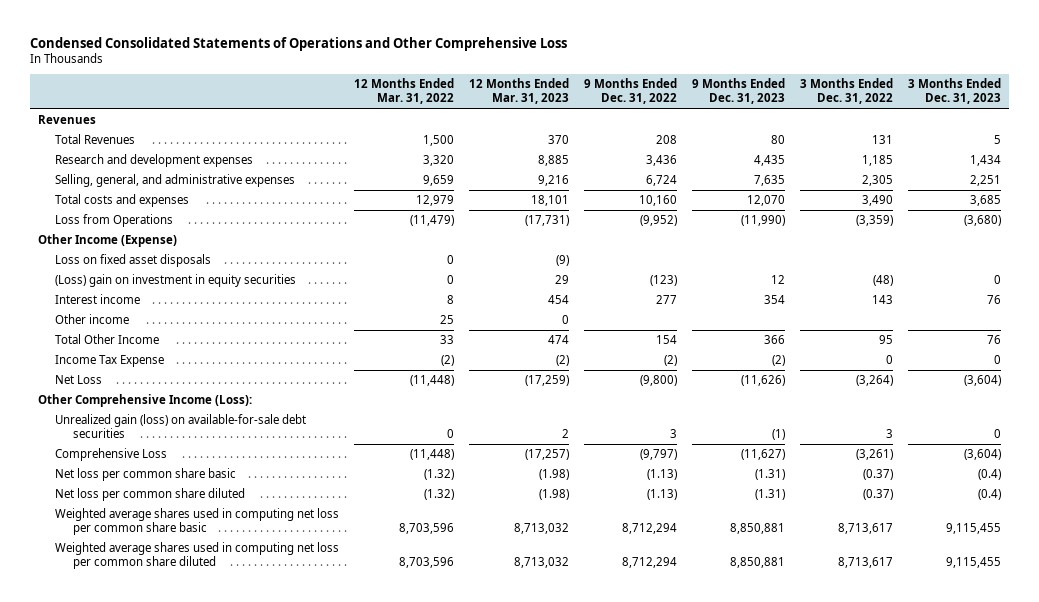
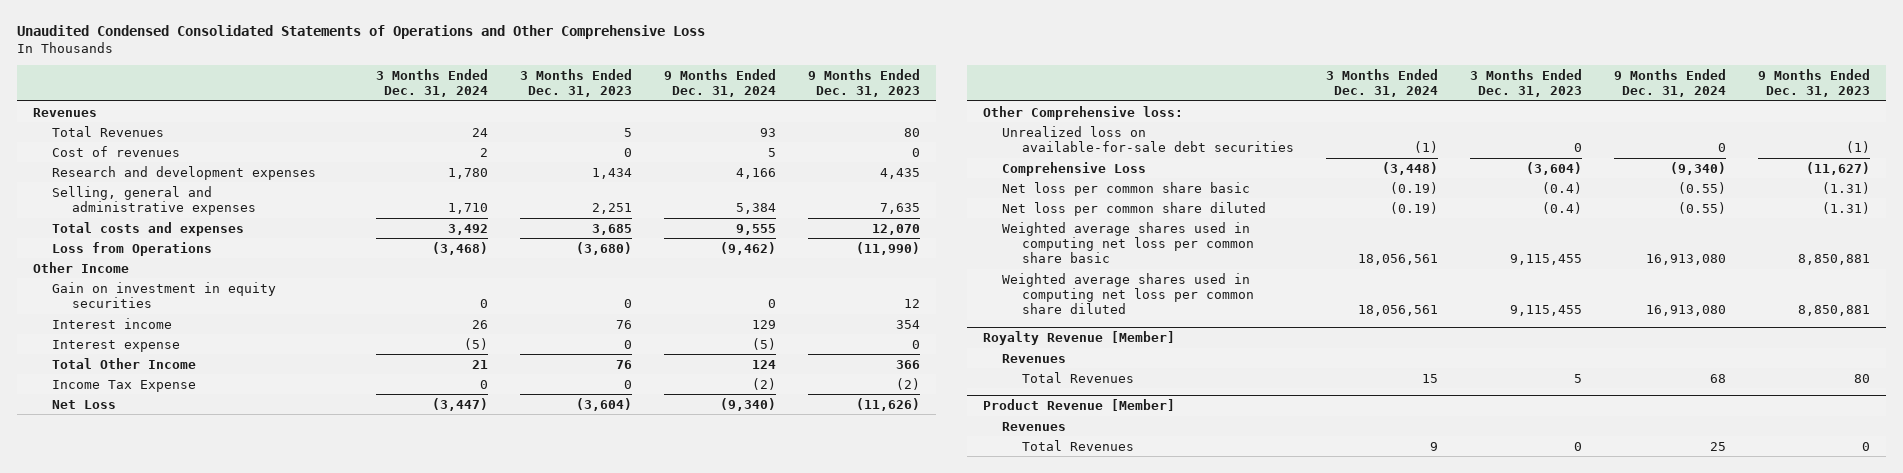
- Condensed Consolidated Statements of Operations and Other Comprehensive Loss
+ Unaudited Condensed Consolidated Statements of Operations and Other Comprehensive Loss
- | 12 Months Ended Mar. 31, 2022 | 12 Months Ended Mar. 31, 2023 | 9 Months Ended Dec. 31, 2022 | 9 Months Ended Dec. 31, 2023 | 3 Months Ended Dec. 31, 2022 | 3 Months Ended Dec. 31, 2023
+ | 3 Months Ended Dec. 31, 2024 | 3 Months Ended Dec. 31, 2023 | 9 Months Ended Dec. 31, 2024 | 9 Months Ended Dec. 31, 2023
+ Cost of revenues | 2 | 0 | 5 | 0
- Selling, general, and administrative expenses | 9,659 | 9,216 | 6,724 | 7,635 | 2,305 | 2,251
+ Selling, general and administrative expenses | 1,710 | 2,251 | 5,384 | 7,635
- Other Income (Expense)
- Loss on fixed asset disposals | 0 | (9) | | | |
- (Loss) gain on investment in equity securities | 0 | 29 | (123) | 12 | (48) | 0
+ Other Income
+ Gain on investment in equity securities | 0 | 0 | 0 | 12
- Other income | 25 | 0 | | | |
+ Interest expense | (5) | 0 | (5) | 0
- Other Comprehensive Income (Loss):
- Unrealized gain (loss) on available-for-sale debt securities | 0 | 2 | 3 | (1) | 3 | 0
+ Other Comprehensive loss:
+ Unrealized loss on available-for-sale debt securities | (1) | 0 | 0 | (1)
+ Royalty Revenue [Member]
+ Revenues
+ Total Revenues | 15 | 5 | 68 | 80
+ Product Revenue [Member]
+ Revenues
+ Total Revenues | 9 | 0 | 25 | 0

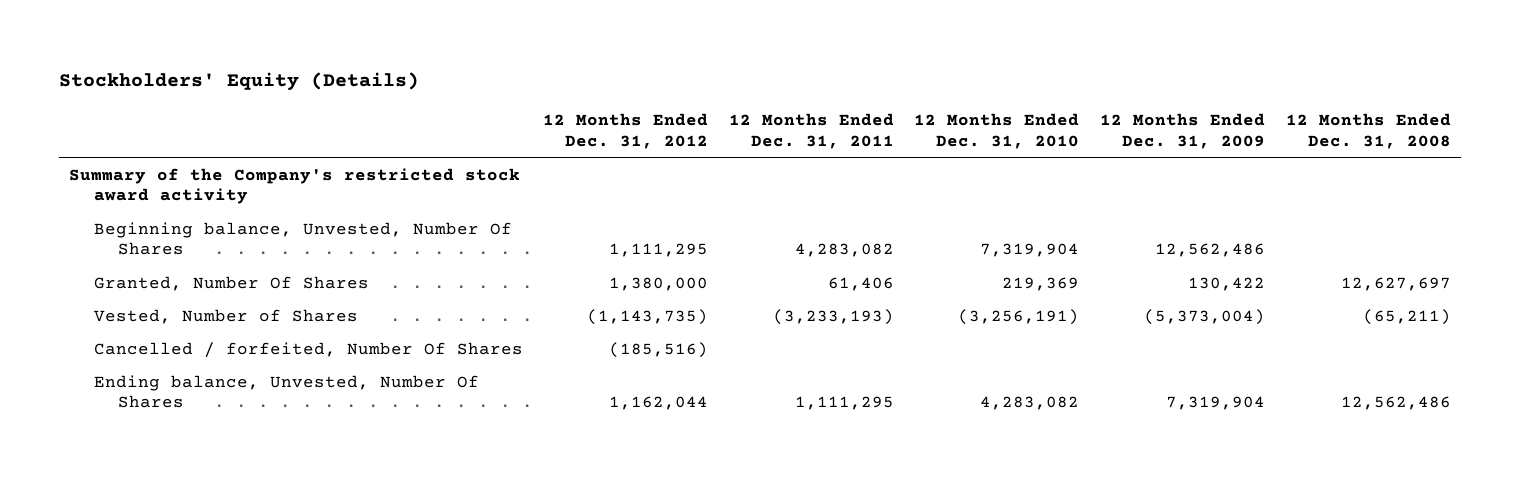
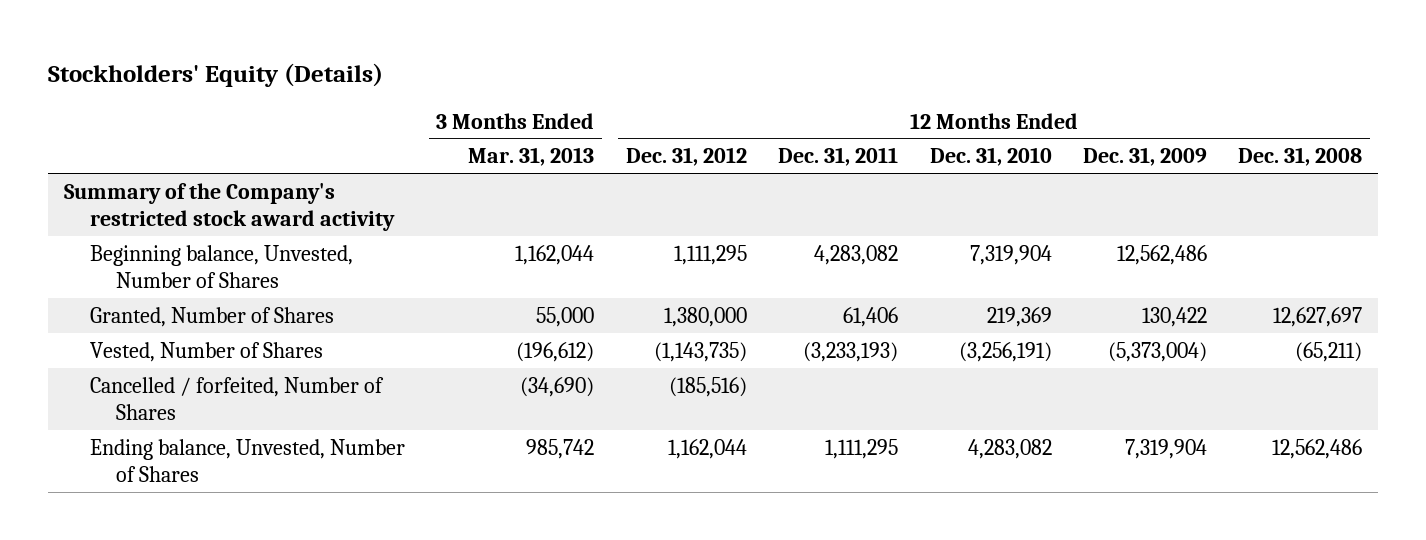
- | 12 Months Ended Dec. 31, 2012 | 12 Months Ended Dec. 31, 2011 | 12 Months Ended Dec. 31, 2010 | 12 Months Ended Dec. 31, 2009 | 12 Months Ended Dec. 31, 2008
+ | 3 Months Ended Mar. 31, 2013 | 12 Months Ended Dec. 31, 2012 | 12 Months Ended Dec. 31, 2011 | 12 Months Ended Dec. 31, 2010 | 12 Months Ended Dec. 31, 2009 | 12 Months Ended Dec. 31, 2008
- Beginning balance, Unvested, Number Of Shares | 1,111,295 | 4,283,082 | 7,319,904 | 12,562,486 |
- Granted, Number Of Shares | 1,380,000 | 61,406 | 219,369 | 130,422 | 12,627,697
+ Beginning balance, Unvested, Number of Shares | 1,162,044 | 1,111,295 | 4,283,082 | 7,319,904 | 12,562,486 |
+ Granted, Number of Shares | 55,000 | 1,380,000 | 61,406 | 219,369 | 130,422 | 12,627,697
- Cancelled / forfeited, Number Of Shares | (185,516) | | | |
- Ending balance, Unvested, Number Of Shares | 1,162,044 | 1,111,295 | 4,283,082 | 7,319,904 | 12,562,486
+ Cancelled / forfeited, Number of Shares | (34,690) | (185,516) | | | |
+ Ending balance, Unvested, Number of Shares | 985,742 | 1,162,044 | 1,111,295 | 4,283,082 | 7,319,904 | 12,562,486

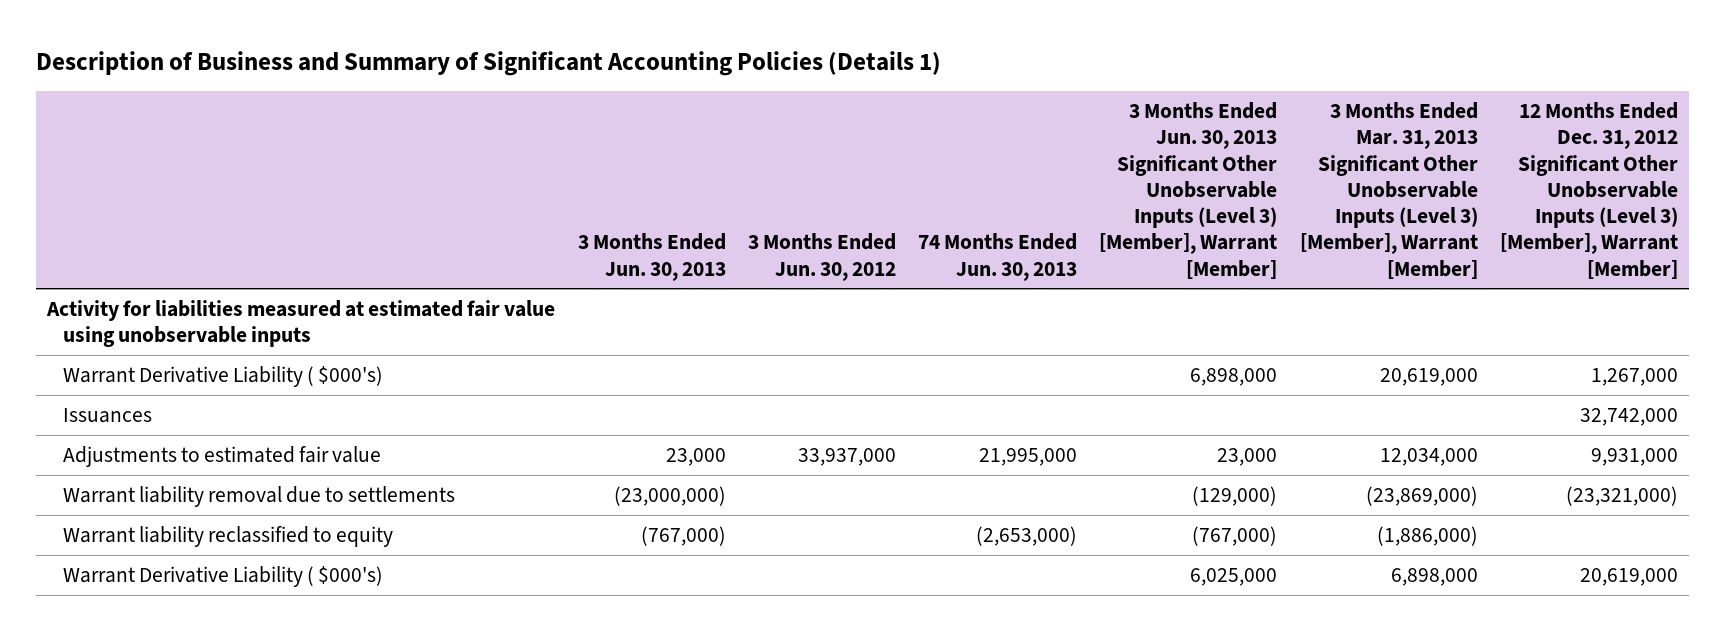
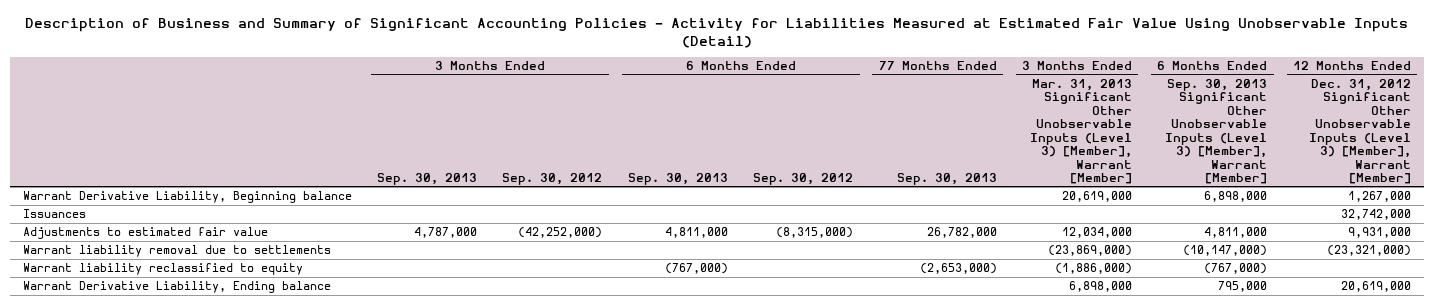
- Description of Business and Summary of Significant Accounting Policies (Details 1)
+ Description of Business and Summary of Significant Accounting Policies - Activity for Liabilities Measured at Estimated Fair Value Using Unobservable Inputs (Detail)
- | 3 Months Ended Jun. 30, 2013 | 3 Months Ended Jun. 30, 2012 | 74 Months Ended Jun. 30, 2013 | 3 Months Ended Jun. 30, 2013 Significant Other Unobservable Inputs (Level 3) [Member], Warrant [Member] | 3 Months Ended Mar. 31, 2013 Significant Other Unobservable Inputs (Level 3) [Member], Warrant [Member] | 12 Months Ended Dec. 31, 2012 Significant Other Unobservable Inputs (Level 3) [Member], Warrant [Member]
+ | 3 Months Ended Sep. 30, 2013 | 3 Months Ended Sep. 30, 2012 | 6 Months Ended Sep. 30, 2013 | 6 Months Ended Sep. 30, 2012 | 77 Months Ended Sep. 30, 2013 | 3 Months Ended Mar. 31, 2013 Significant Other Unobservable Inputs (Level 3) [Member], Warrant [Member] | 6 Months Ended Sep. 30, 2013 Significant Other Unobservable Inputs (Level 3) [Member], Warrant [Member] | 12 Months Ended Dec. 31, 2012 Significant Other Unobservable Inputs (Level 3) [Member], Warrant [Member]
- Activity for liabilities measured at estimated fair value using unobservable inputs
- Warrant Derivative Liability ( $000's) | | | | 6,898,000 | 20,619,000 | 1,267,000
+ Warrant Derivative Liability, Beginning balance | | | | | | 20,619,000 | 6,898,000 | 1,267,000
- Warrant Derivative Liability ( $000's) | | | | 6,025,000 | 6,898,000 | 20,619,000
+ Warrant Derivative Liability, Ending balance | | | | | | 6,898,000 | 795,000 | 20,619,000

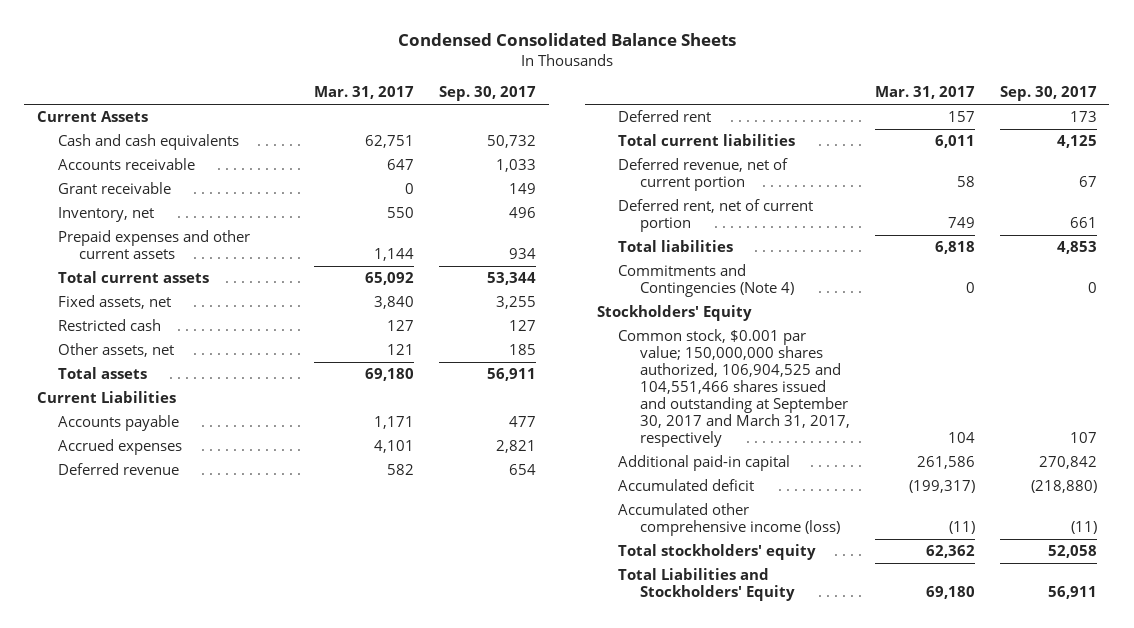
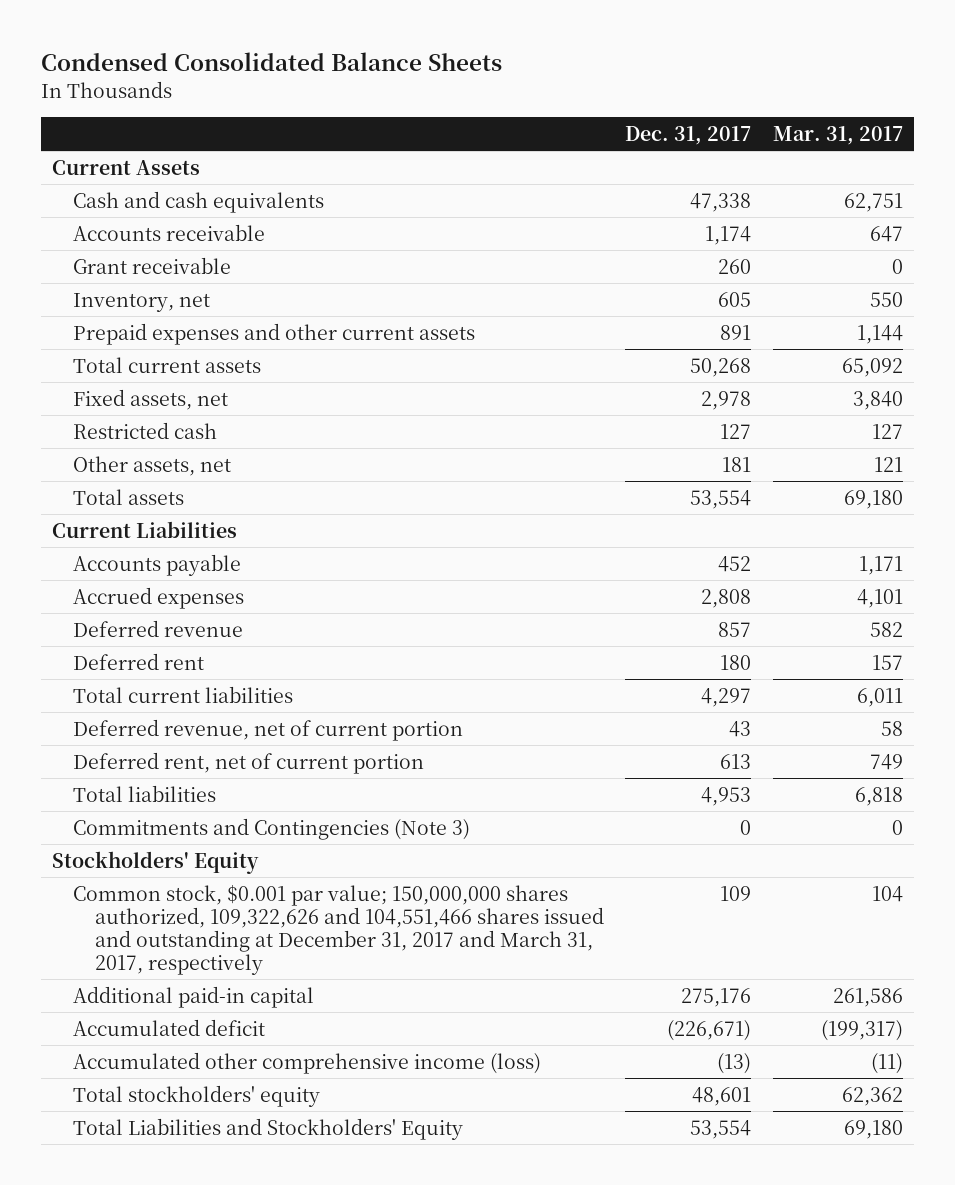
- | Mar. 31, 2017 | Sep. 30, 2017
+ | Dec. 31, 2017 | Mar. 31, 2017
- Commitments and Contingencies (Note 4) | 0 | 0
+ Commitments and Contingencies (Note 3) | 0 | 0
- Common stock, $0.001 par value; 150,000,000 shares authorized, 106,904,525 and 104,551,466 shares issued and outstanding at September 30, 2017 and March 31, 2017, respectively | 104 | 107
+ Common stock, $0.001 par value; 150,000,000 shares authorized, 109,322,626 and 104,551,466 shares issued and outstanding at December 31, 2017 and March 31, 2017, respectively | 109 | 104

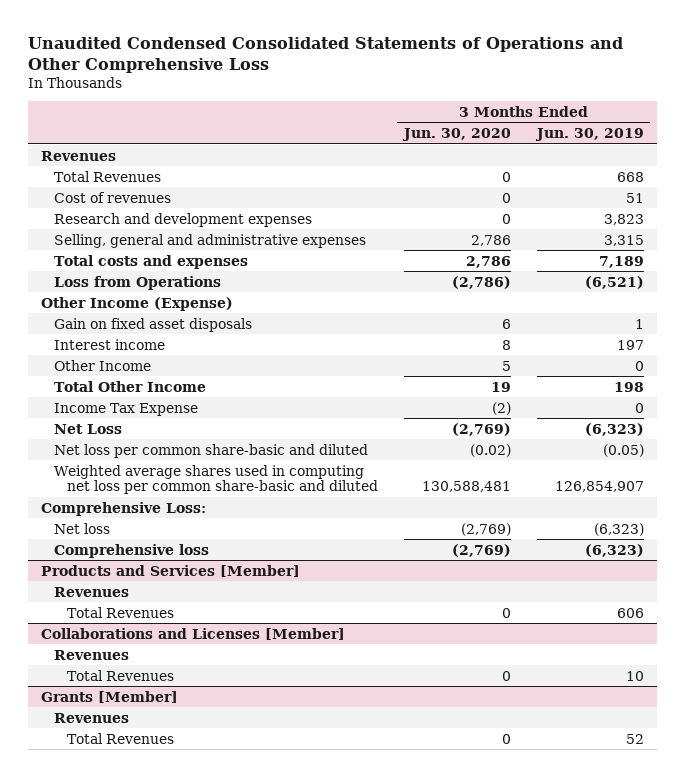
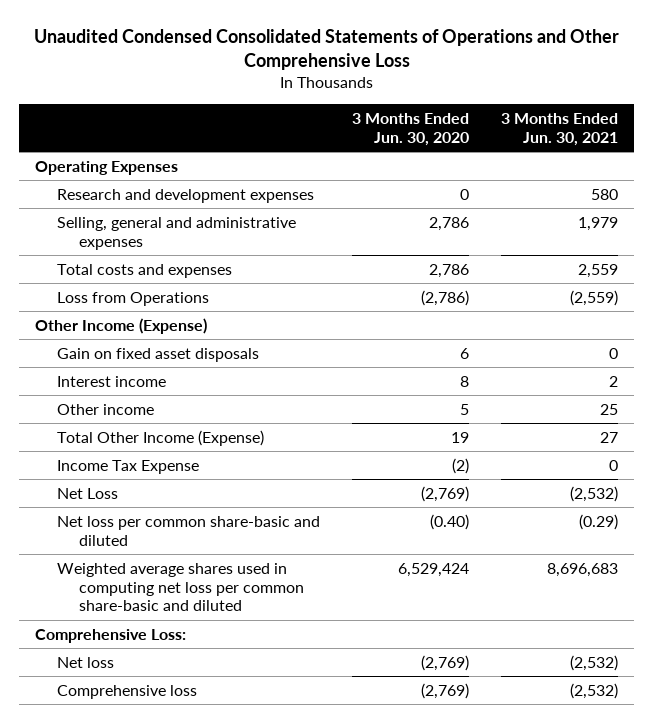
- | 3 Months Ended Jun. 30, 2020 | 3 Months Ended Jun. 30, 2019
+ | 3 Months Ended Jun. 30, 2020 | 3 Months Ended Jun. 30, 2021
- Revenues
- Total Revenues | 0 | 668
- Cost of revenues | 0 | 51
+ Operating Expenses
- Other Income | 5 | 0
- Total Other Income | 19 | 198
+ Other income | 5 | 25
+ Total Other Income (Expense) | 19 | 27
- Net loss per common share-basic and diluted | (0.02) | (0.05)
- Weighted average shares used in computing net loss per common share-basic and diluted | 130,588,481 | 126,854,907
+ Net loss per common share-basic and diluted | (0.40) | (0.29)
+ Weighted average shares used in computing net loss per common share-basic and diluted | 6,529,424 | 8,696,683
- Products and Services [Member]
- Revenues
- Total Revenues | 0 | 606
- Collaborations and Licenses [Member]
- Revenues
- Total Revenues | 0 | 10
- Grants [Member]
- Revenues
- Total Revenues | 0 | 52

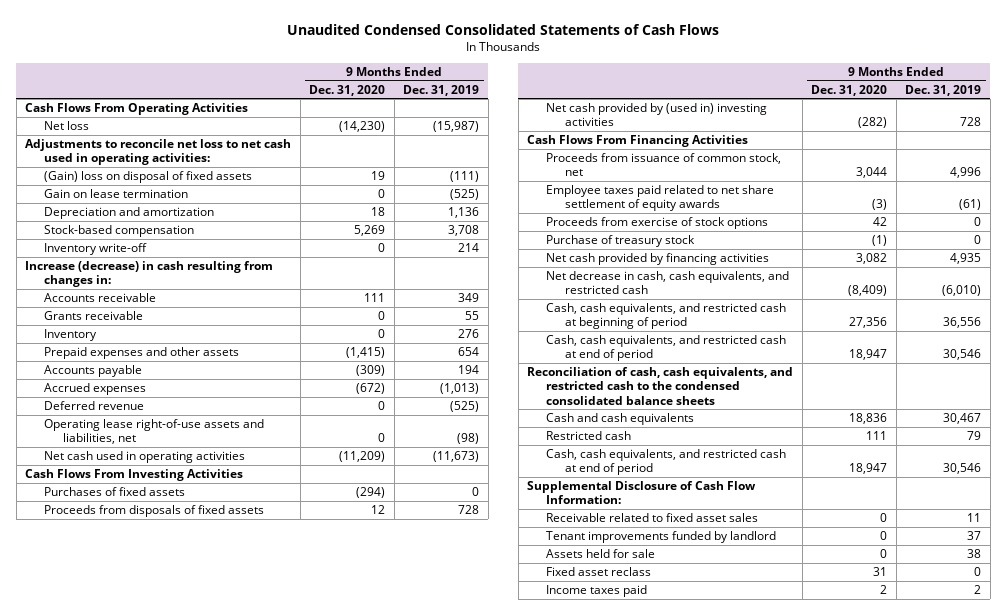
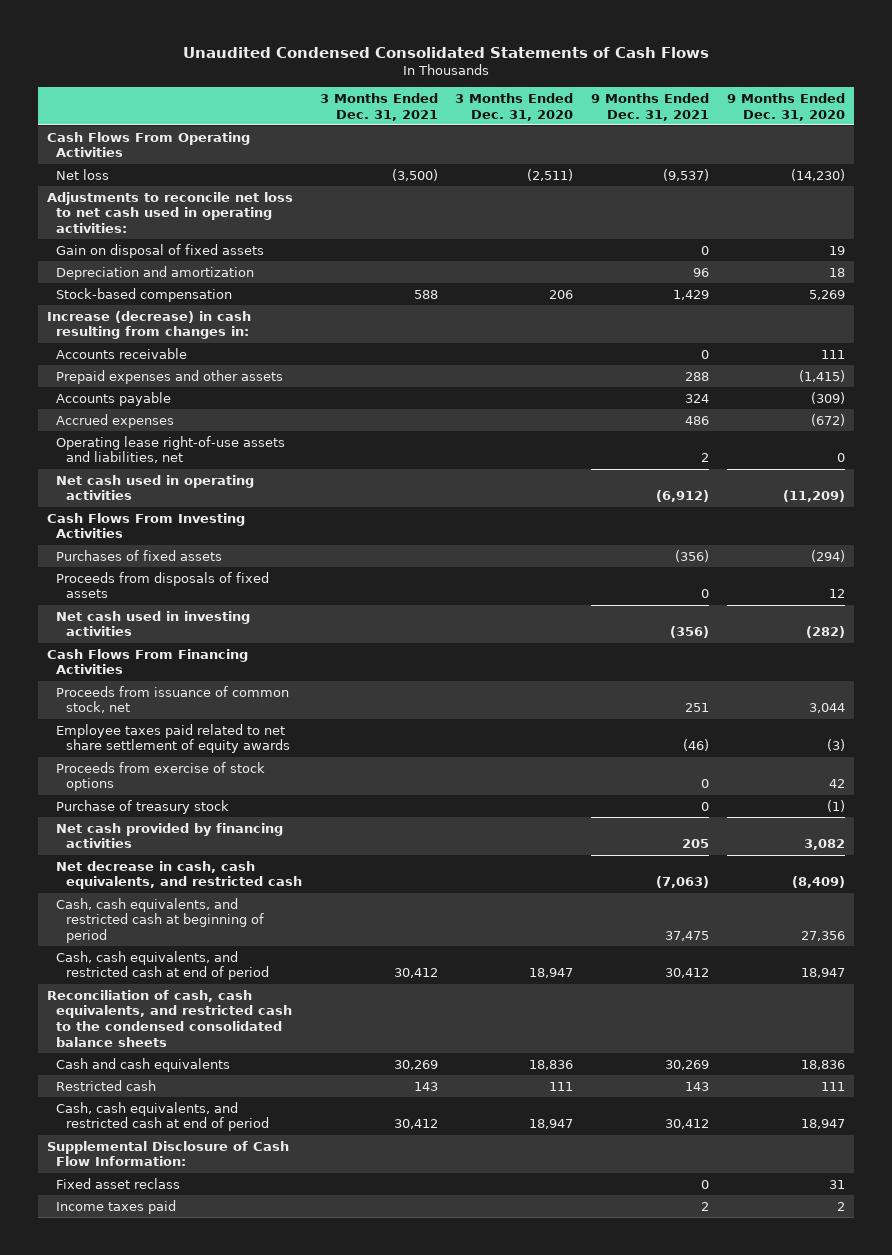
- | 9 Months Ended Dec. 31, 2020 | 9 Months Ended Dec. 31, 2019
+ | 3 Months Ended Dec. 31, 2021 | 3 Months Ended Dec. 31, 2020 | 9 Months Ended Dec. 31, 2021 | 9 Months Ended Dec. 31, 2020
- (Gain) loss on disposal of fixed assets | 19 | (111)
- Gain on lease termination | 0 | (525)
+ Gain on disposal of fixed assets | | | 0 | 19
- Inventory write-off | 0 | 214
- Grants receivable | 0 | 55
- Inventory | 0 | 276
- Deferred revenue | 0 | (525)
- Net cash provided by (used in) investing activities | (282) | 728
+ Net cash used in investing activities | | | (356) | (282)
- Receivable related to fixed asset sales | 0 | 11
- Tenant improvements funded by landlord | 0 | 37
- Assets held for sale | 0 | 38

